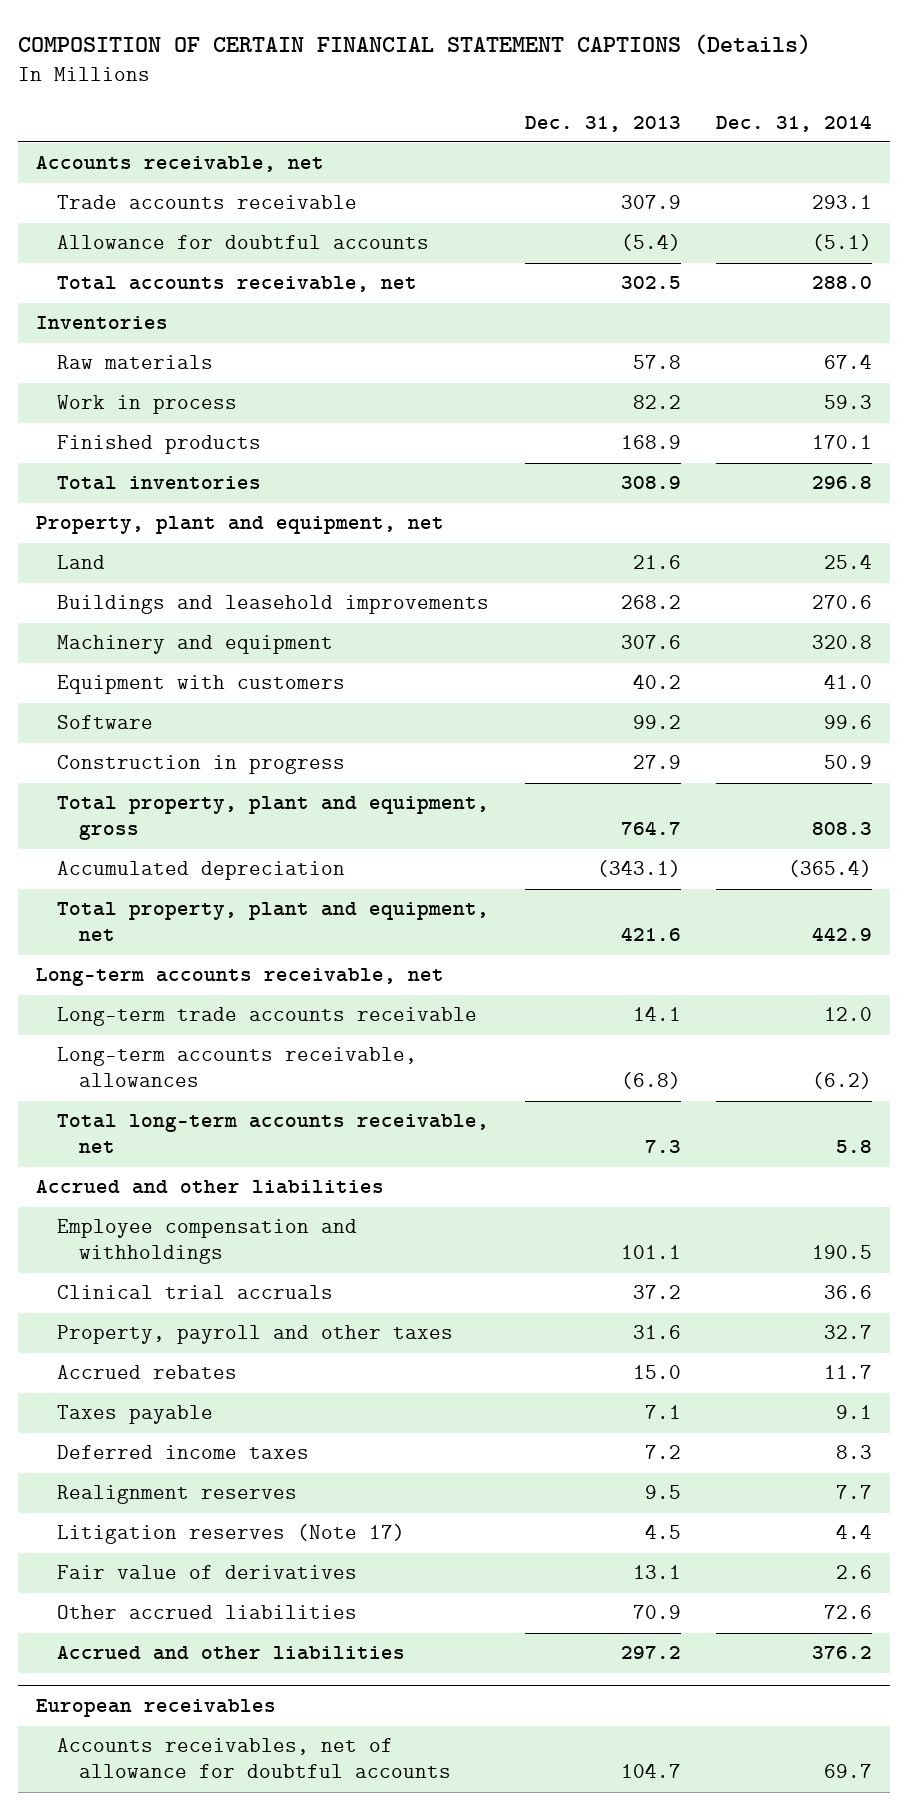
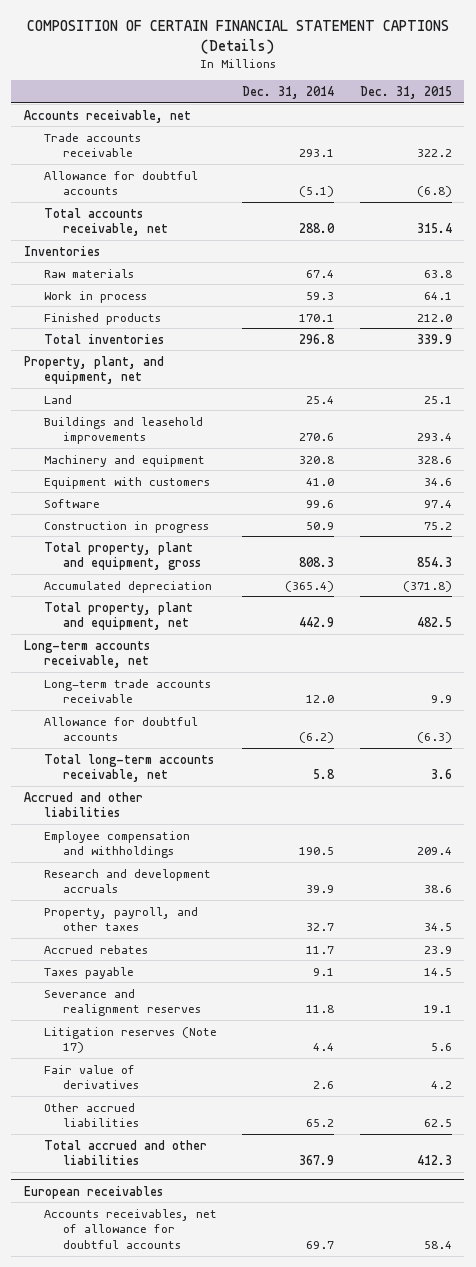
- | Dec. 31, 2013 | Dec. 31, 2014
+ | Dec. 31, 2014 | Dec. 31, 2015
- Property, plant and equipment, net
+ Property, plant, and equipment, net
- Long-term accounts receivable, allowances | (6.8) | (6.2)
+ Allowance for doubtful accounts | (6.2) | (6.3)
- Clinical trial accruals | 37.2 | 36.6
- Property, payroll and other taxes | 31.6 | 32.7
+ Research and development accruals | 39.9 | 38.6
+ Property, payroll, and other taxes | 32.7 | 34.5
- Deferred income taxes | 7.2 | 8.3
- Realignment reserves | 9.5 | 7.7
+ Severance and realignment reserves | 11.8 | 19.1
- Other accrued liabilities | 70.9 | 72.6
- Accrued and other liabilities | 297.2 | 376.2
+ Other accrued liabilities | 65.2 | 62.5
+ Total accrued and other liabilities | 367.9 | 412.3

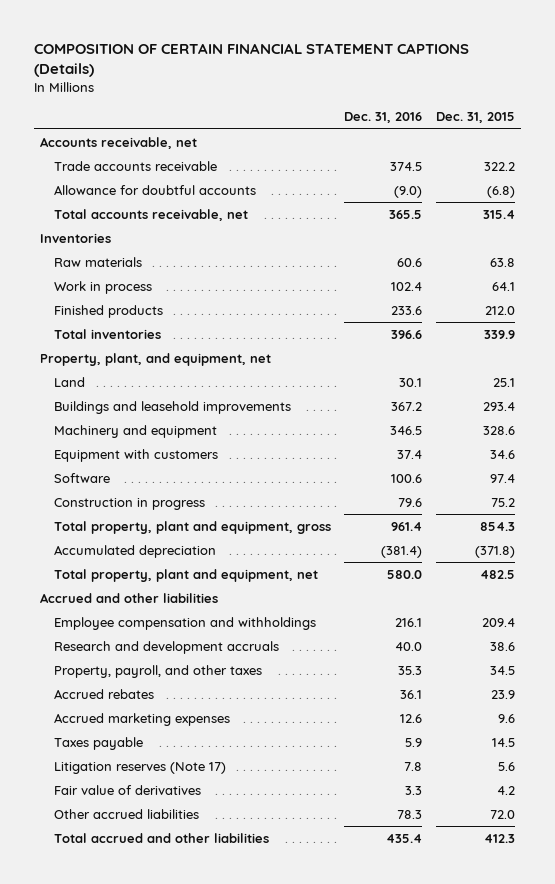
- | Dec. 31, 2014 | Dec. 31, 2015
+ | Dec. 31, 2016 | Dec. 31, 2015
- Long-term accounts receivable, net
- Long-term trade accounts receivable | 12.0 | 9.9
- Allowance for doubtful accounts | (6.2) | (6.3)
- Total long-term accounts receivable, net | 5.8 | 3.6
+ Accrued marketing expenses | 12.6 | 9.6
- Severance and realignment reserves | 11.8 | 19.1
- Other accrued liabilities | 65.2 | 62.5
+ Other accrued liabilities | 78.3 | 72.0
- European receivables
- Accounts receivables, net of allowance for doubtful accounts | 69.7 | 58.4

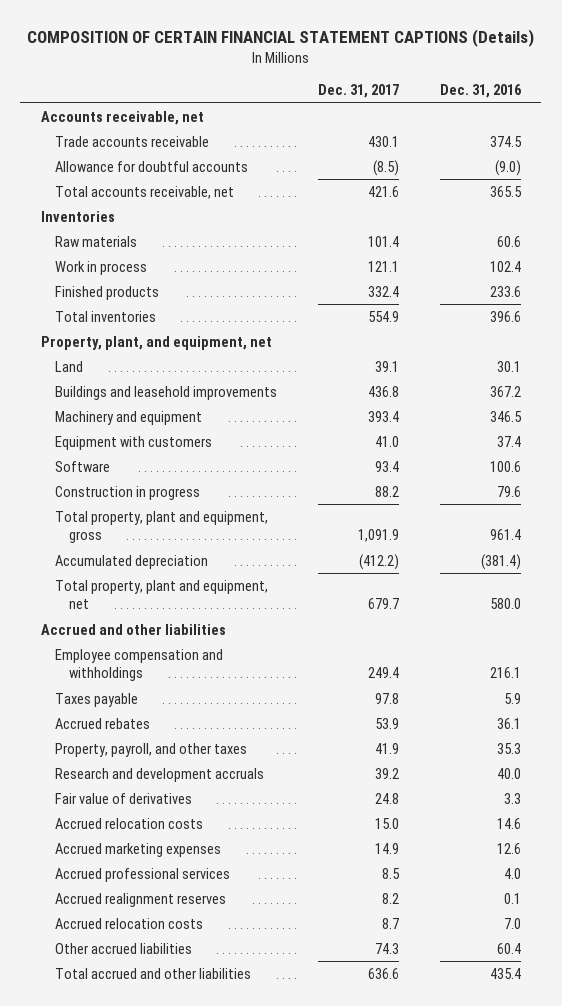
- | Dec. 31, 2016 | Dec. 31, 2015
+ | Dec. 31, 2017 | Dec. 31, 2016
- Litigation reserves (Note 17) | 7.8 | 5.6
moved down: Accrued rebates | 53.9 | 36.1
moved down: Property, payroll, and other taxes | 41.9 | 35.3
moved down: Research and development accruals | 39.2 | 40.0
- Other accrued liabilities | 78.3 | 72.0
+ Accrued relocation costs | 15.0 | 14.6
moved down: Accrued marketing expenses | 14.9 | 12.6
+ Accrued professional services | 8.5 | 4.0
+ Accrued realignment reserves | 8.2 | 0.1
+ Accrued relocation costs | 8.7 | 7.0
+ Other accrued liabilities | 74.3 | 60.4

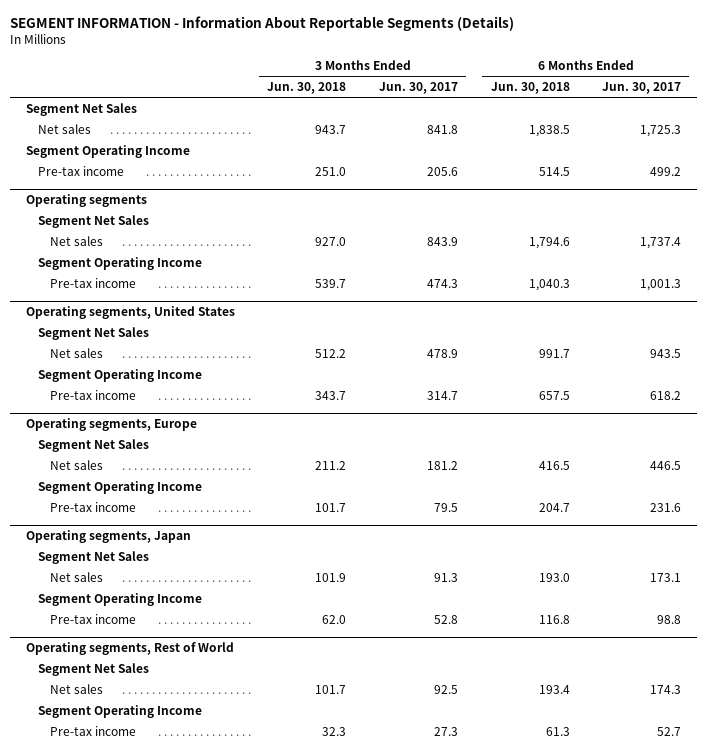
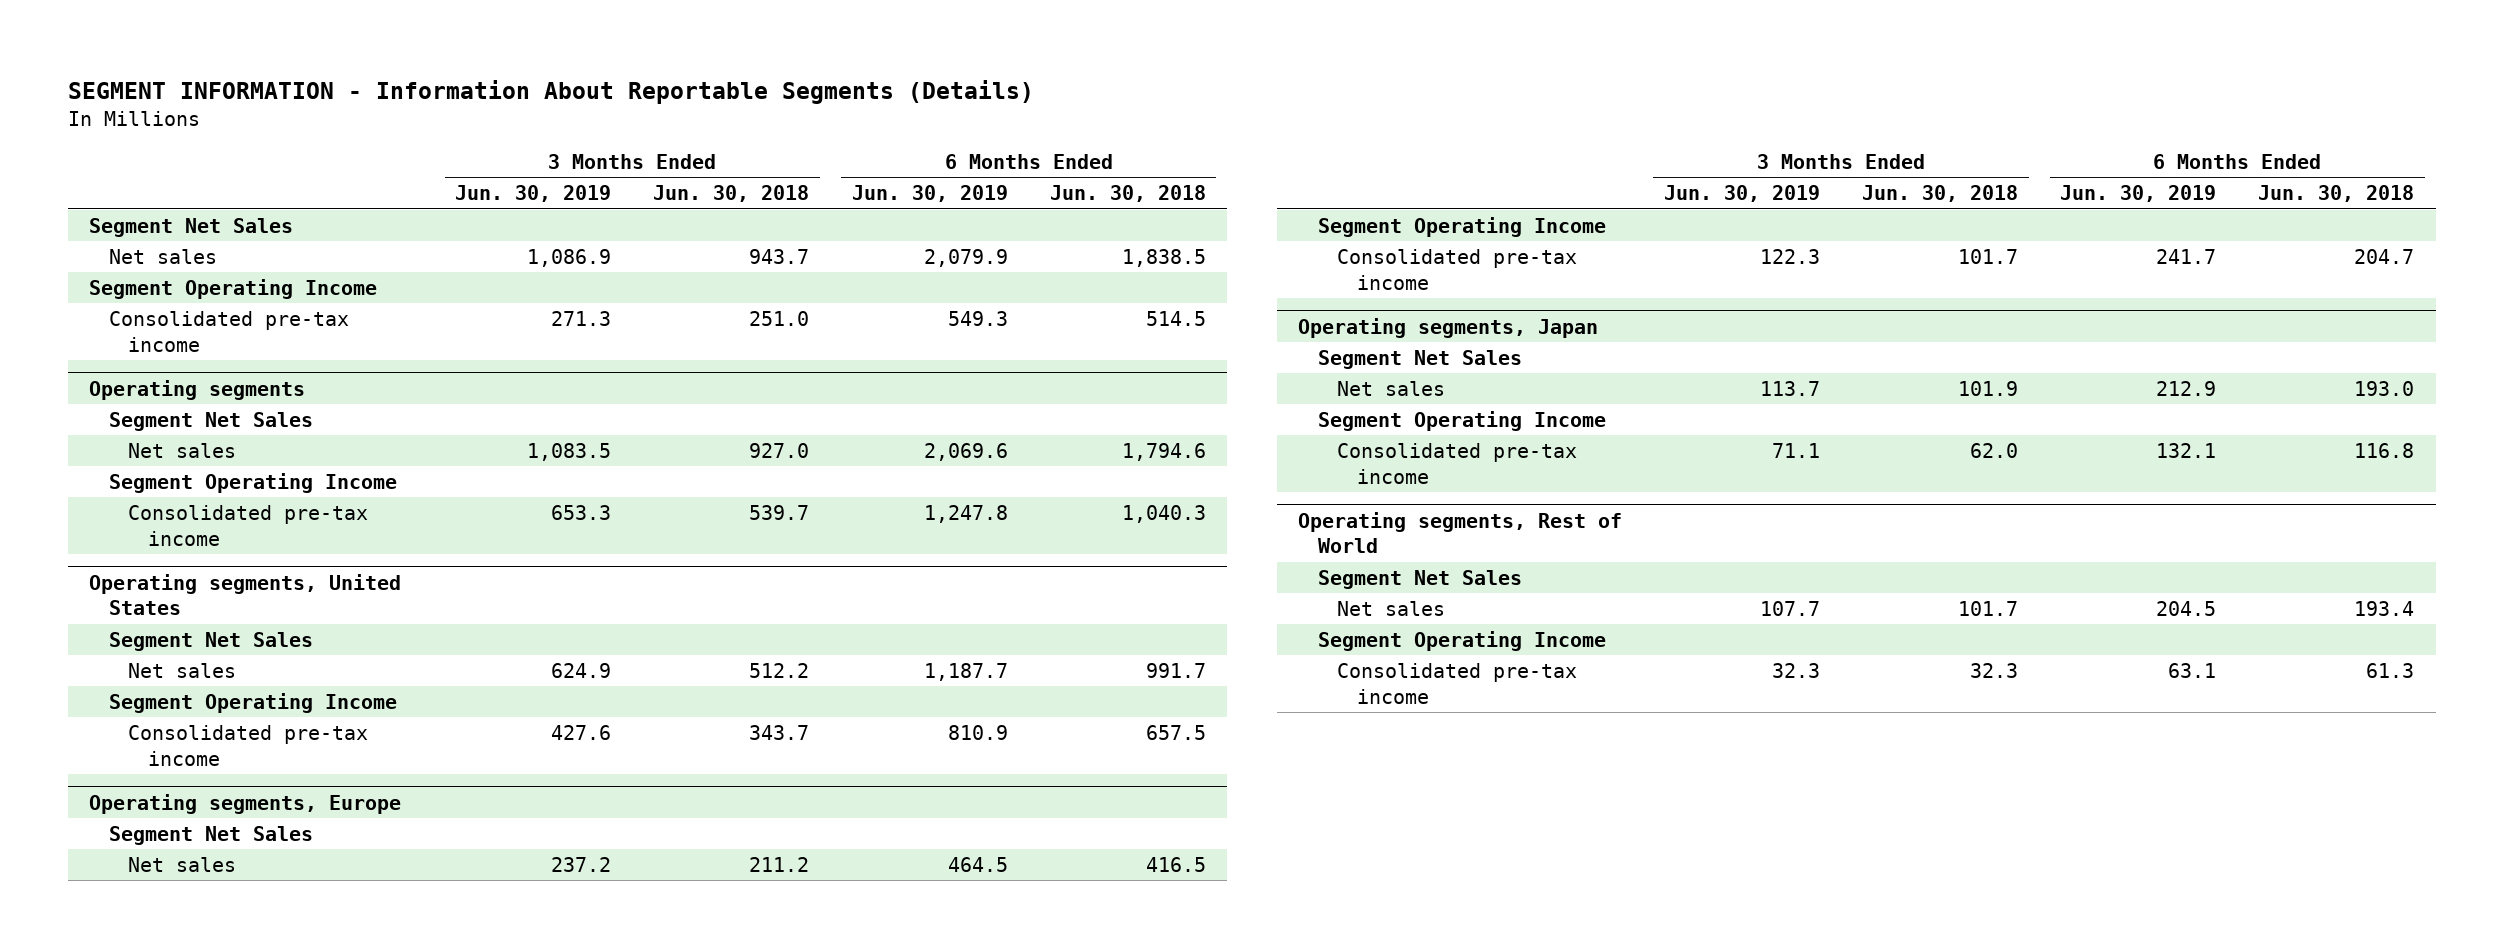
- | 3 Months Ended Jun. 30, 2018 | 3 Months Ended Jun. 30, 2017 | 6 Months Ended Jun. 30, 2018 | 6 Months Ended Jun. 30, 2017
+ | 3 Months Ended Jun. 30, 2019 | 3 Months Ended Jun. 30, 2018 | 6 Months Ended Jun. 30, 2019 | 6 Months Ended Jun. 30, 2018
- Pre-tax income | 251.0 | 205.6 | 514.5 | 499.2
+ Consolidated pre-tax income | 271.3 | 251.0 | 549.3 | 514.5
@ Operating segments
- Pre-tax income | 539.7 | 474.3 | 1,040.3 | 1,001.3
+ Consolidated pre-tax income | 653.3 | 539.7 | 1,247.8 | 1,040.3
@ Operating segments, United States
- Pre-tax income | 343.7 | 314.7 | 657.5 | 618.2
+ Consolidated pre-tax income | 427.6 | 343.7 | 810.9 | 657.5
@ Operating segments, Europe
- Pre-tax income | 101.7 | 79.5 | 204.7 | 231.6
+ Consolidated pre-tax income | 122.3 | 101.7 | 241.7 | 204.7
@ Operating segments, Japan
- Pre-tax income | 62.0 | 52.8 | 116.8 | 98.8
+ Consolidated pre-tax income | 71.1 | 62.0 | 132.1 | 116.8
@ Operating segments, Rest of World
- Pre-tax income | 32.3 | 27.3 | 61.3 | 52.7
+ Consolidated pre-tax income | 32.3 | 32.3 | 63.1 | 61.3

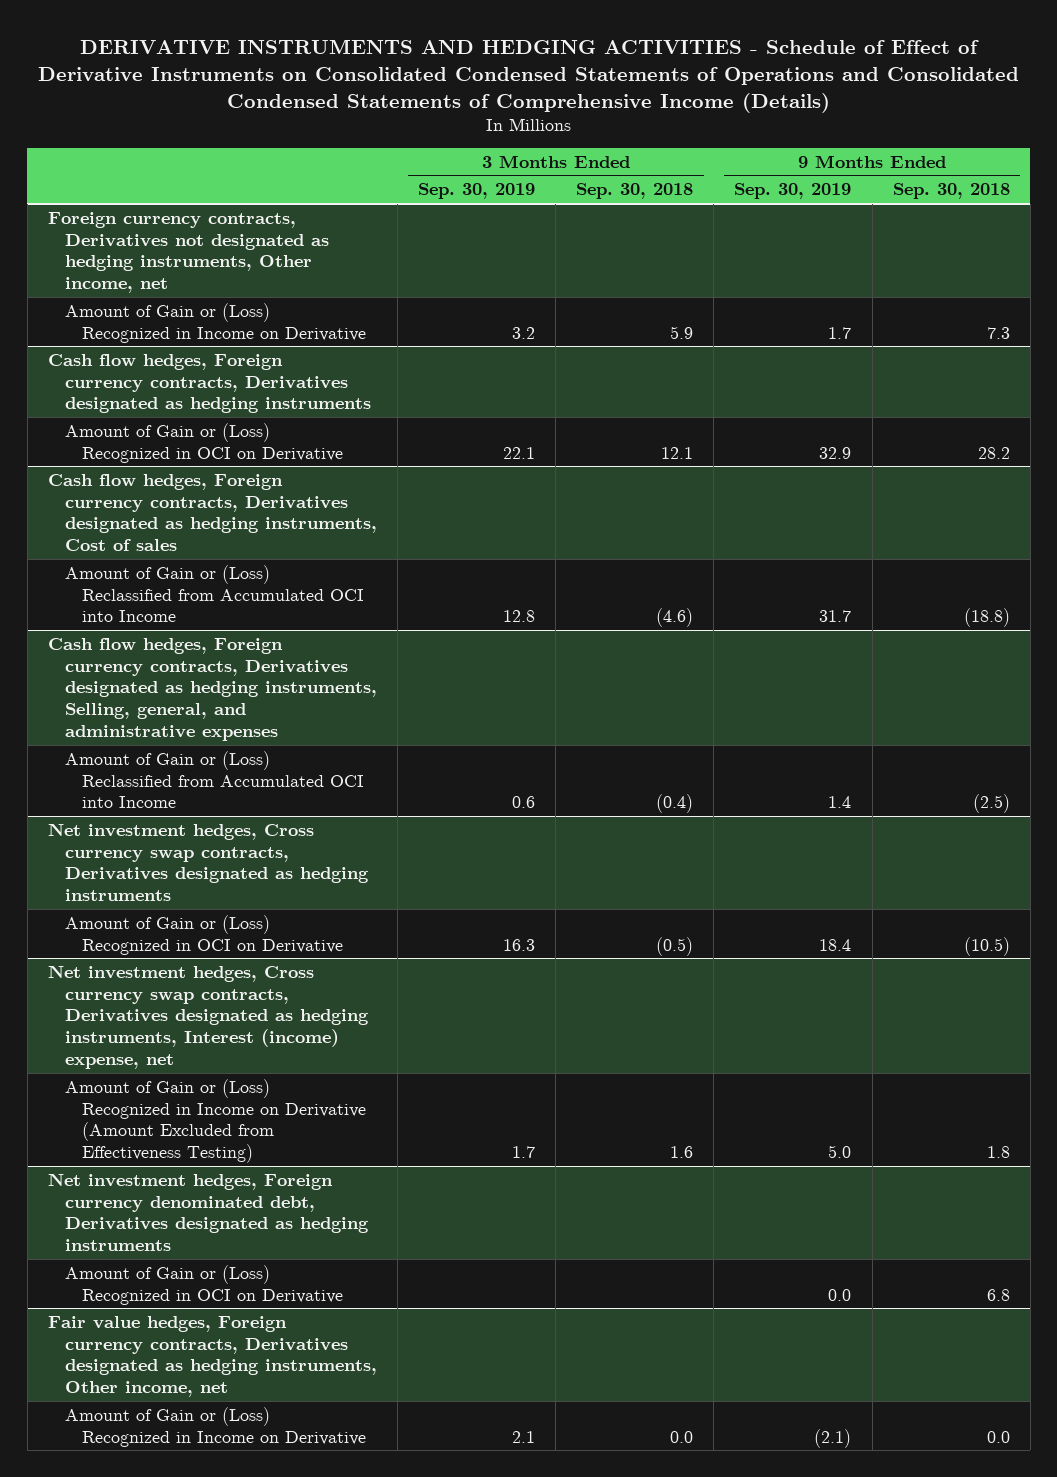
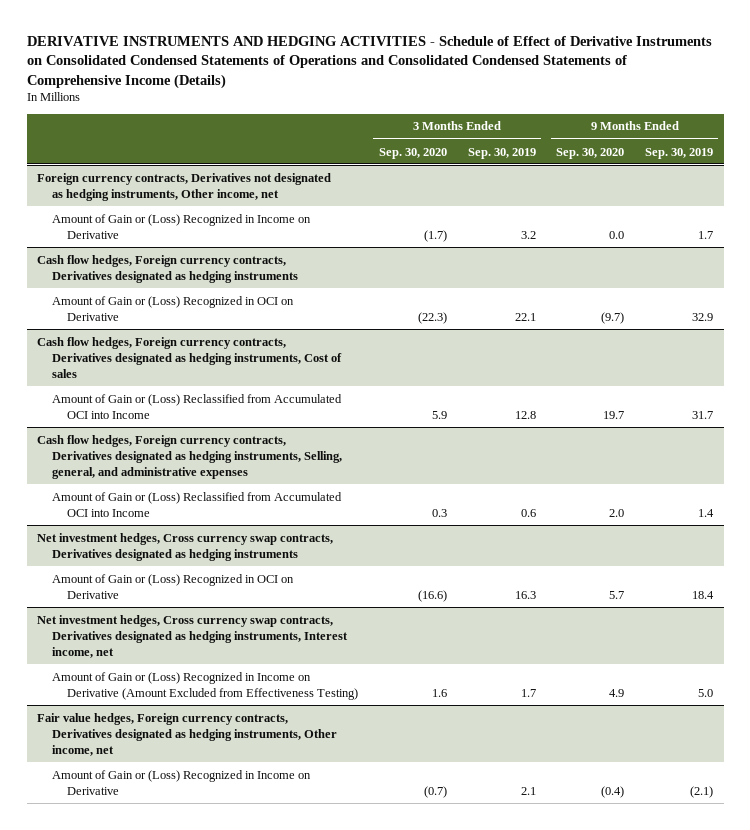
- | 3 Months Ended Sep. 30, 2019 | 3 Months Ended Sep. 30, 2018 | 9 Months Ended Sep. 30, 2019 | 9 Months Ended Sep. 30, 2018
+ | 3 Months Ended Sep. 30, 2020 | 3 Months Ended Sep. 30, 2019 | 9 Months Ended Sep. 30, 2020 | 9 Months Ended Sep. 30, 2019
- Net investment hedges, Cross currency swap contracts, Derivatives designated as hedging instruments, Interest (income) expense, net
+ Net investment hedges, Cross currency swap contracts, Derivatives designated as hedging instruments, Interest income, net
- Net investment hedges, Foreign currency denominated debt, Derivatives designated as hedging instruments
- Amount of Gain or (Loss) Recognized in OCI on Derivative | | | 0.0 | 6.8

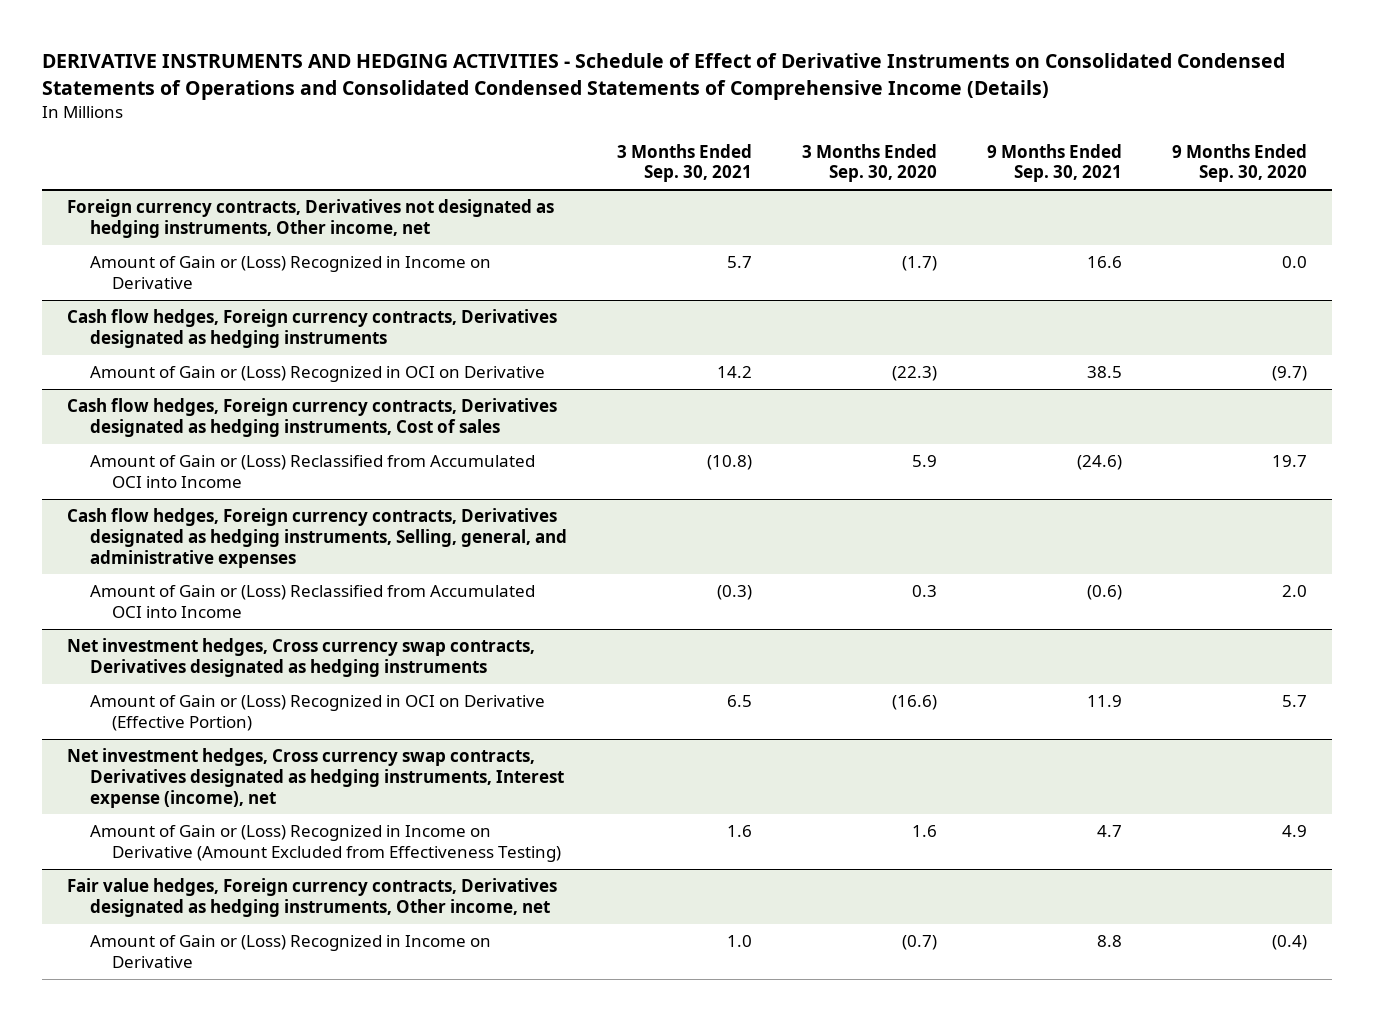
- | 3 Months Ended Sep. 30, 2020 | 3 Months Ended Sep. 30, 2019 | 9 Months Ended Sep. 30, 2020 | 9 Months Ended Sep. 30, 2019
+ | 3 Months Ended Sep. 30, 2021 | 3 Months Ended Sep. 30, 2020 | 9 Months Ended Sep. 30, 2021 | 9 Months Ended Sep. 30, 2020
@ Net investment hedges, Cross currency swap contracts, Derivatives designated as hedging instruments
- Amount of Gain or (Loss) Recognized in OCI on Derivative | (16.6) | 16.3 | 5.7 | 18.4
- Net investment hedges, Cross currency swap contracts, Derivatives designated as hedging instruments, Interest income, net
@ Net investment hedges, Cross currency swap contracts, Derivatives designated as hedging instruments
+ Amount of Gain or (Loss) Recognized in OCI on Derivative (Effective Portion) | 6.5 | (16.6) | 11.9 | 5.7
+ Net investment hedges, Cross currency swap contracts, Derivatives designated as hedging instruments, Interest expense (income), net

